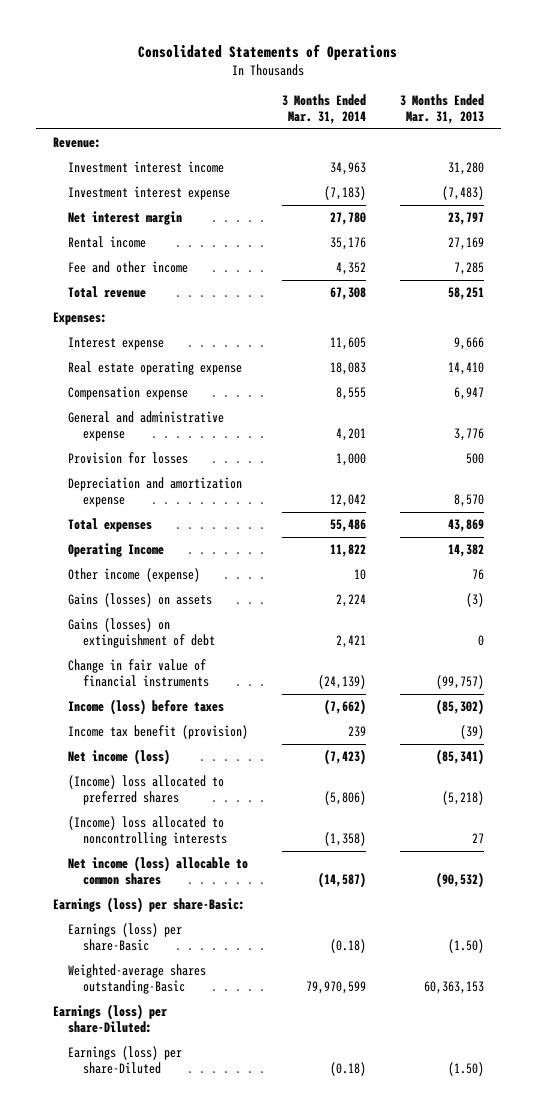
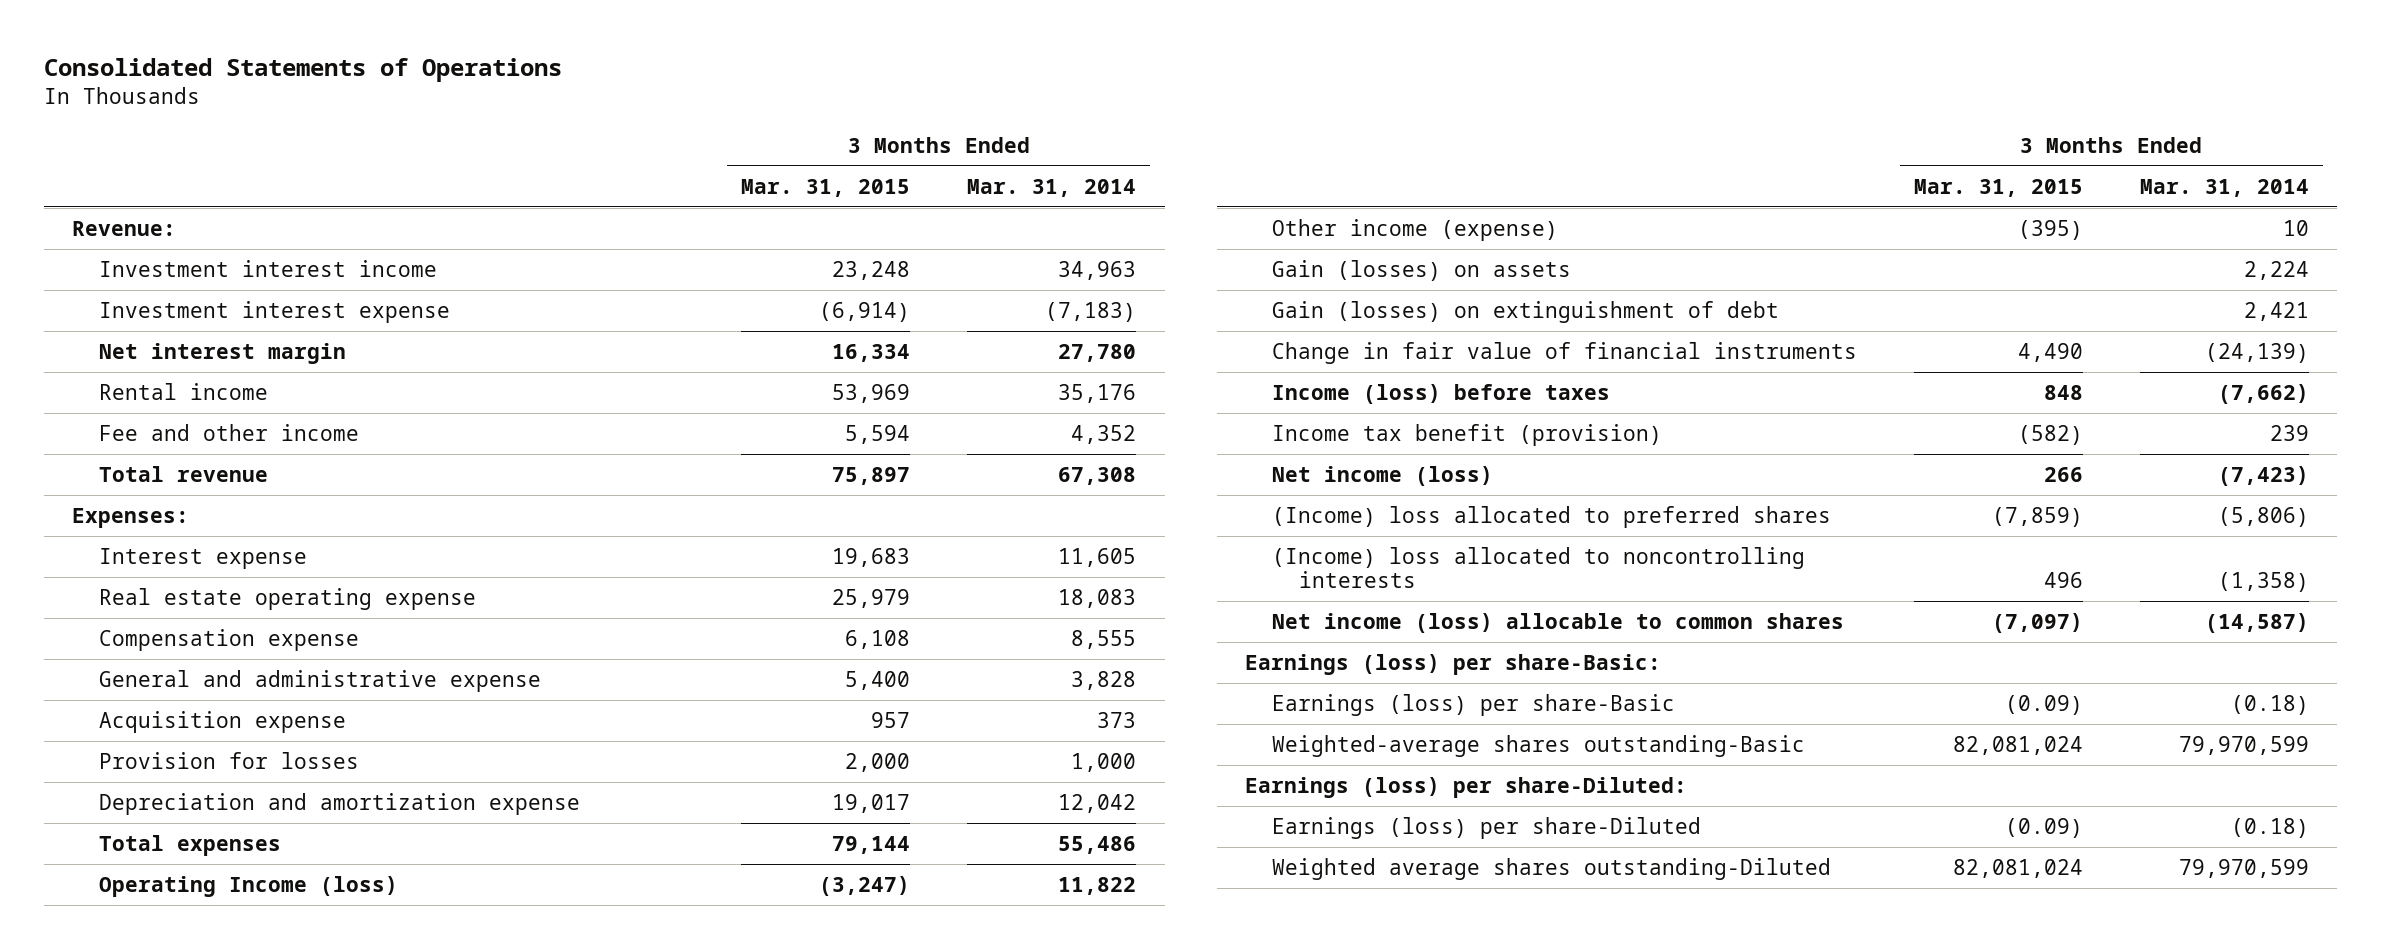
- | 3 Months Ended Mar. 31, 2014 | 3 Months Ended Mar. 31, 2013
+ | 3 Months Ended Mar. 31, 2015 | 3 Months Ended Mar. 31, 2014
- General and administrative expense | 4,201 | 3,776
+ General and administrative expense | 5,400 | 3,828
+ Acquisition expense | 957 | 373
- Operating Income | 11,822 | 14,382
+ Operating Income (loss) | (3,247) | 11,822
- Gains (losses) on assets | 2,224 | (3)
- Gains (losses) on extinguishment of debt | 2,421 | 0
+ Gain (losses) on assets | | 2,224
+ Gain (losses) on extinguishment of debt | | 2,421
+ Weighted average shares outstanding-Diluted | 82,081,024 | 79,970,599

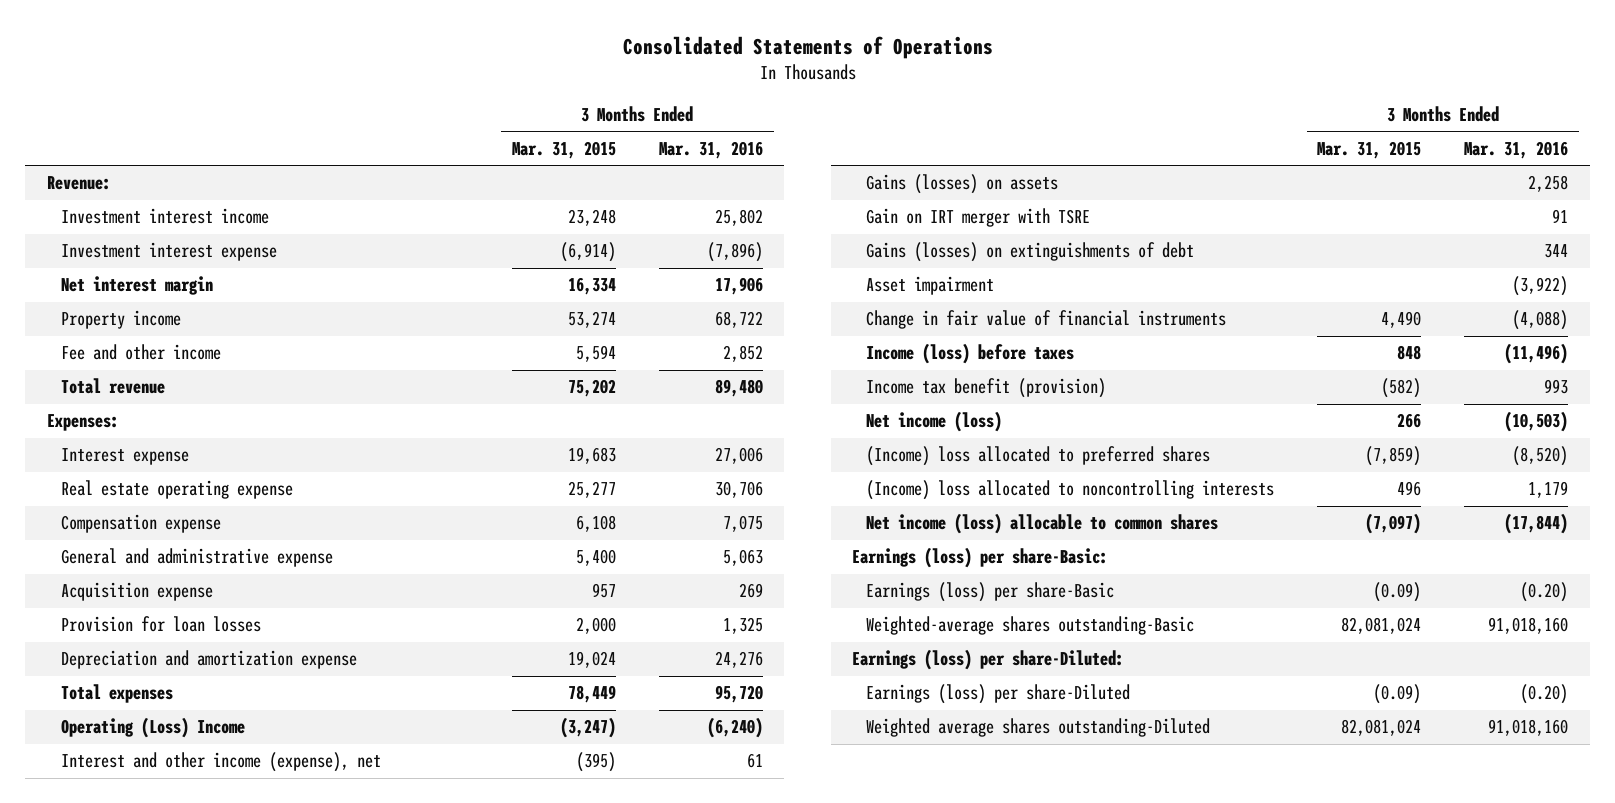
- | 3 Months Ended Mar. 31, 2015 | 3 Months Ended Mar. 31, 2014
+ | 3 Months Ended Mar. 31, 2015 | 3 Months Ended Mar. 31, 2016
- Rental income | 53,969 | 35,176
+ Property income | 53,274 | 68,722
- Total revenue | 75,897 | 67,308
+ Total revenue | 75,202 | 89,480
- Real estate operating expense | 25,979 | 18,083
+ Real estate operating expense | 25,277 | 30,706
- Provision for losses | 2,000 | 1,000
- Depreciation and amortization expense | 19,017 | 12,042
- Total expenses | 79,144 | 55,486
- Operating Income (loss) | (3,247) | 11,822
- Other income (expense) | (395) | 10
- Gain (losses) on assets | | 2,224
- Gain (losses) on extinguishment of debt | | 2,421
+ Provision for loan losses | 2,000 | 1,325
+ Depreciation and amortization expense | 19,024 | 24,276
+ Total expenses | 78,449 | 95,720
+ Operating (Loss) Income | (3,247) | (6,240)
+ Interest and other income (expense), net | (395) | 61
+ Gains (losses) on assets | | 2,258
+ Gain on IRT merger with TSRE | | 91
+ Gains (losses) on extinguishments of debt | | 344
+ Asset impairment | | (3,922)

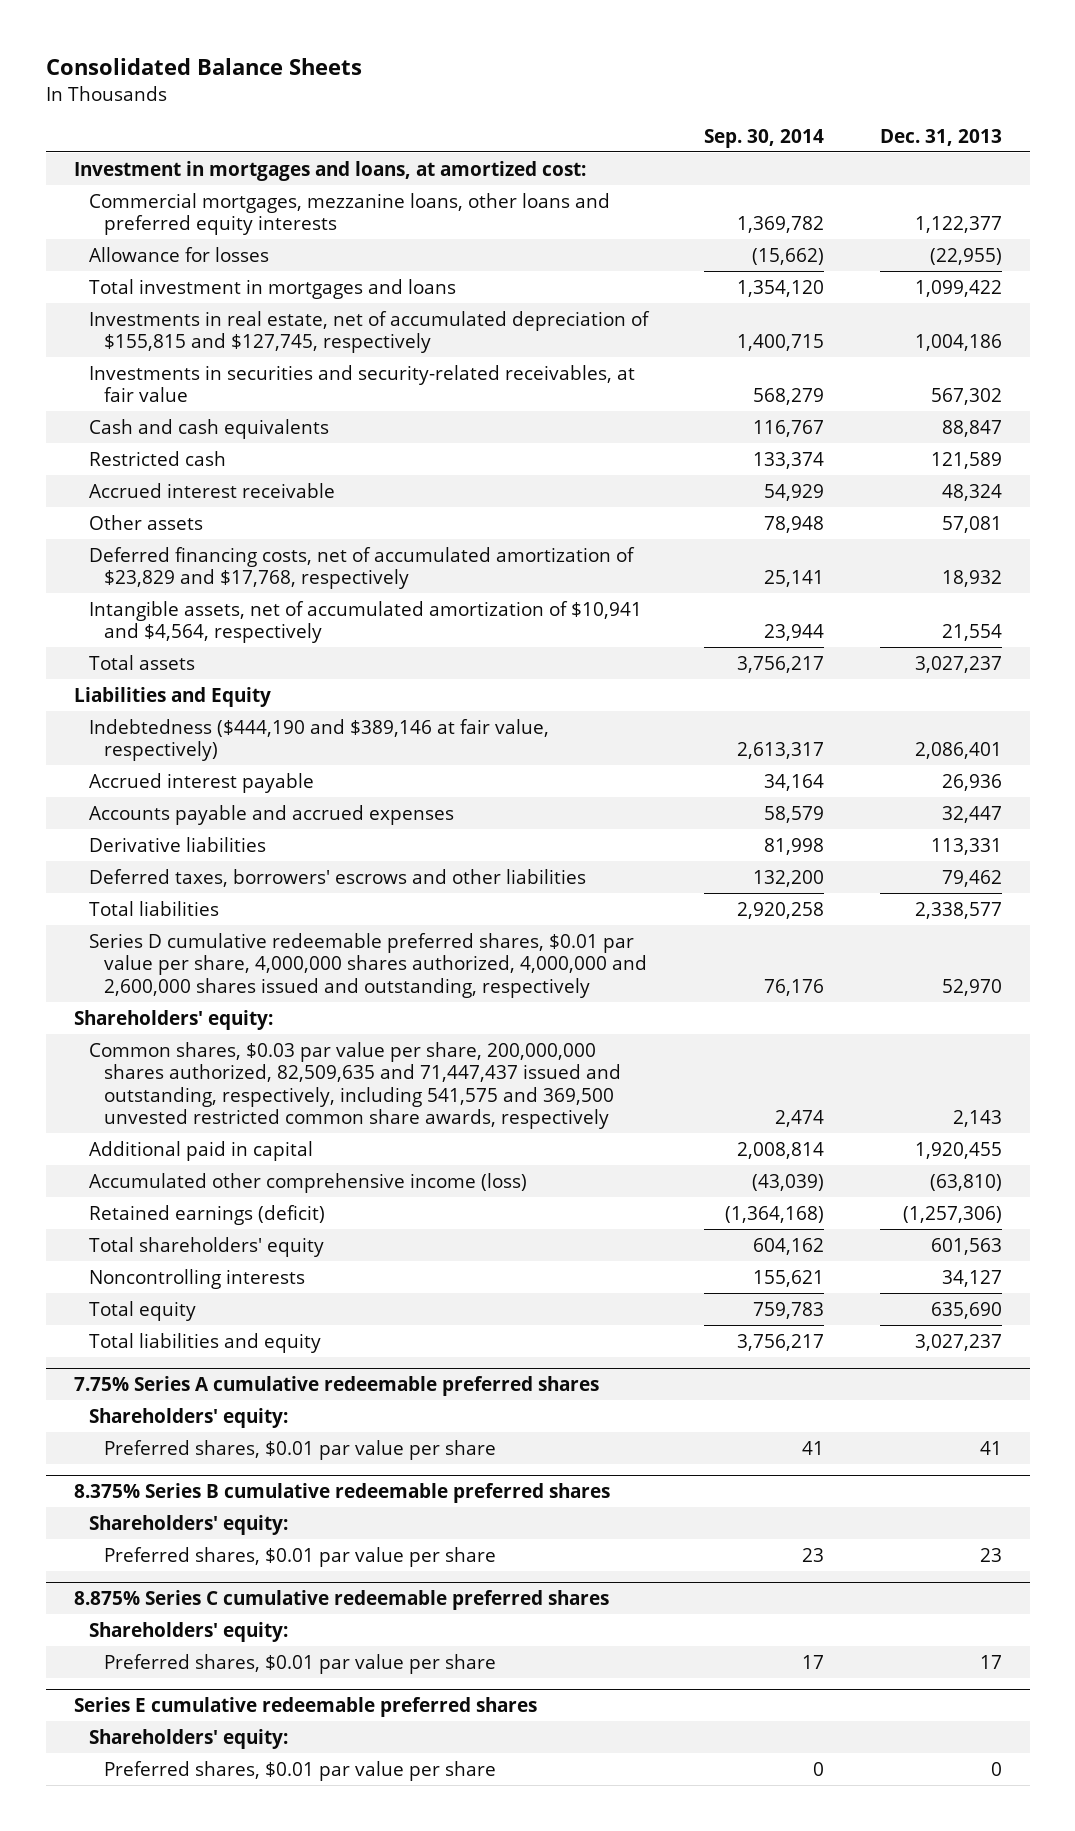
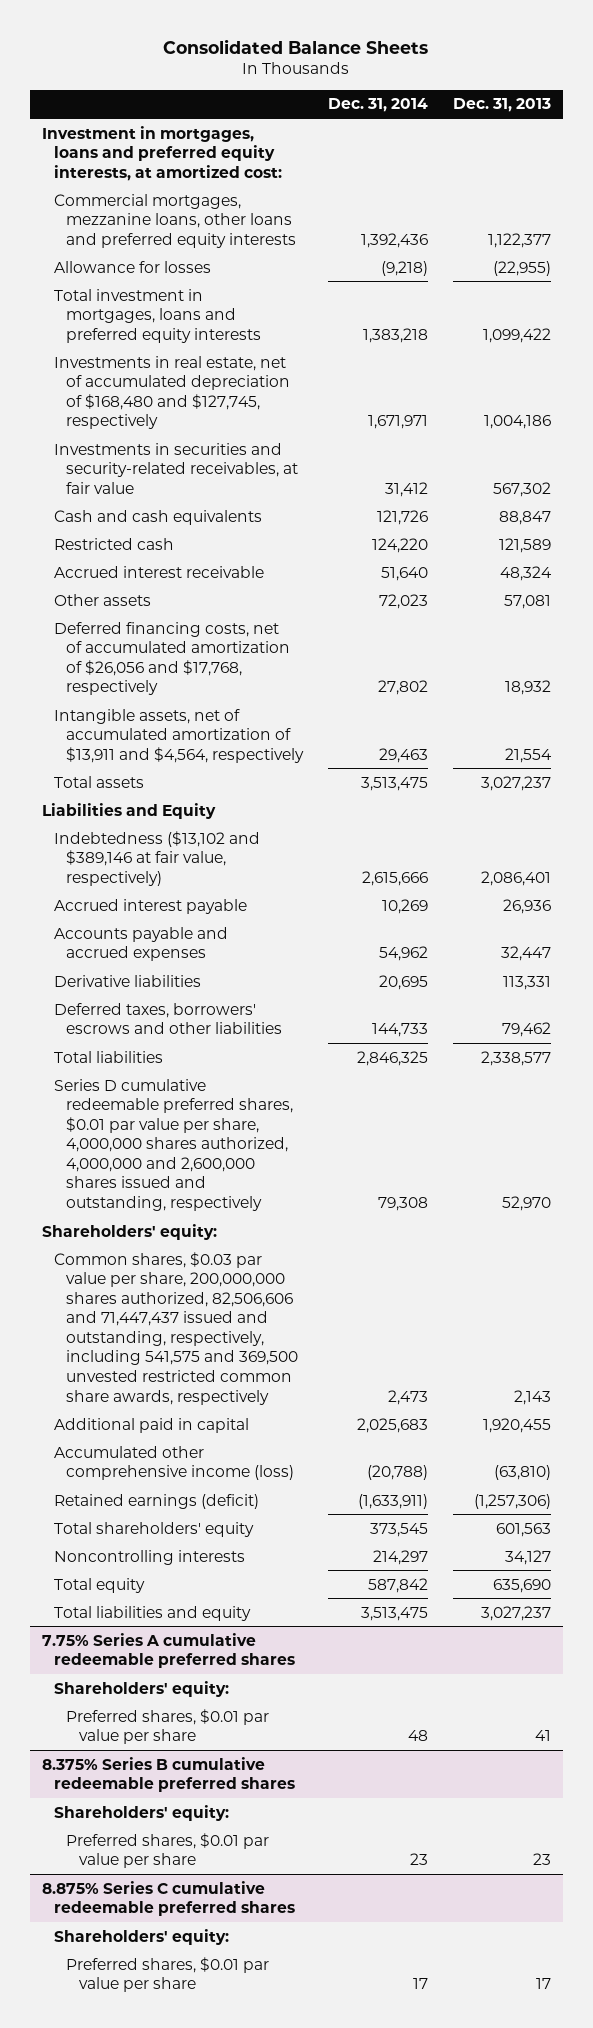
- | Sep. 30, 2014 | Dec. 31, 2013
+ | Dec. 31, 2014 | Dec. 31, 2013
- Investment in mortgages and loans, at amortized cost:
+ Investment in mortgages, loans and preferred equity interests, at amortized cost:
- Total investment in mortgages and loans | 1,354,120 | 1,099,422
- Investments in real estate, net of accumulated depreciation of $155,815 and $127,745, respectively | 1,400,715 | 1,004,186
+ Total investment in mortgages, loans and preferred equity interests | 1,383,218 | 1,099,422
+ Investments in real estate, net of accumulated depreciation of $168,480 and $127,745, respectively | 1,671,971 | 1,004,186
- Deferred financing costs, net of accumulated amortization of $23,829 and $17,768, respectively | 25,141 | 18,932
- Intangible assets, net of accumulated amortization of $10,941 and $4,564, respectively | 23,944 | 21,554
+ Deferred financing costs, net of accumulated amortization of $26,056 and $17,768, respectively | 27,802 | 18,932
+ Intangible assets, net of accumulated amortization of $13,911 and $4,564, respectively | 29,463 | 21,554
- Indebtedness ($444,190 and $389,146 at fair value, respectively) | 2,613,317 | 2,086,401
+ Indebtedness ($13,102 and $389,146 at fair value, respectively) | 2,615,666 | 2,086,401
- Common shares, $0.03 par value per share, 200,000,000 shares authorized, 82,509,635 and 71,447,437 issued and outstanding, respectively, including 541,575 and 369,500 unvested restricted common share awards, respectively | 2,474 | 2,143
+ Common shares, $0.03 par value per share, 200,000,000 shares authorized, 82,506,606 and 71,447,437 issued and outstanding, respectively, including 541,575 and 369,500 unvested restricted common share awards, respectively | 2,473 | 2,143
- Series E cumulative redeemable preferred shares
- Shareholders' equity:
- Preferred shares, $0.01 par value per share | 0 | 0

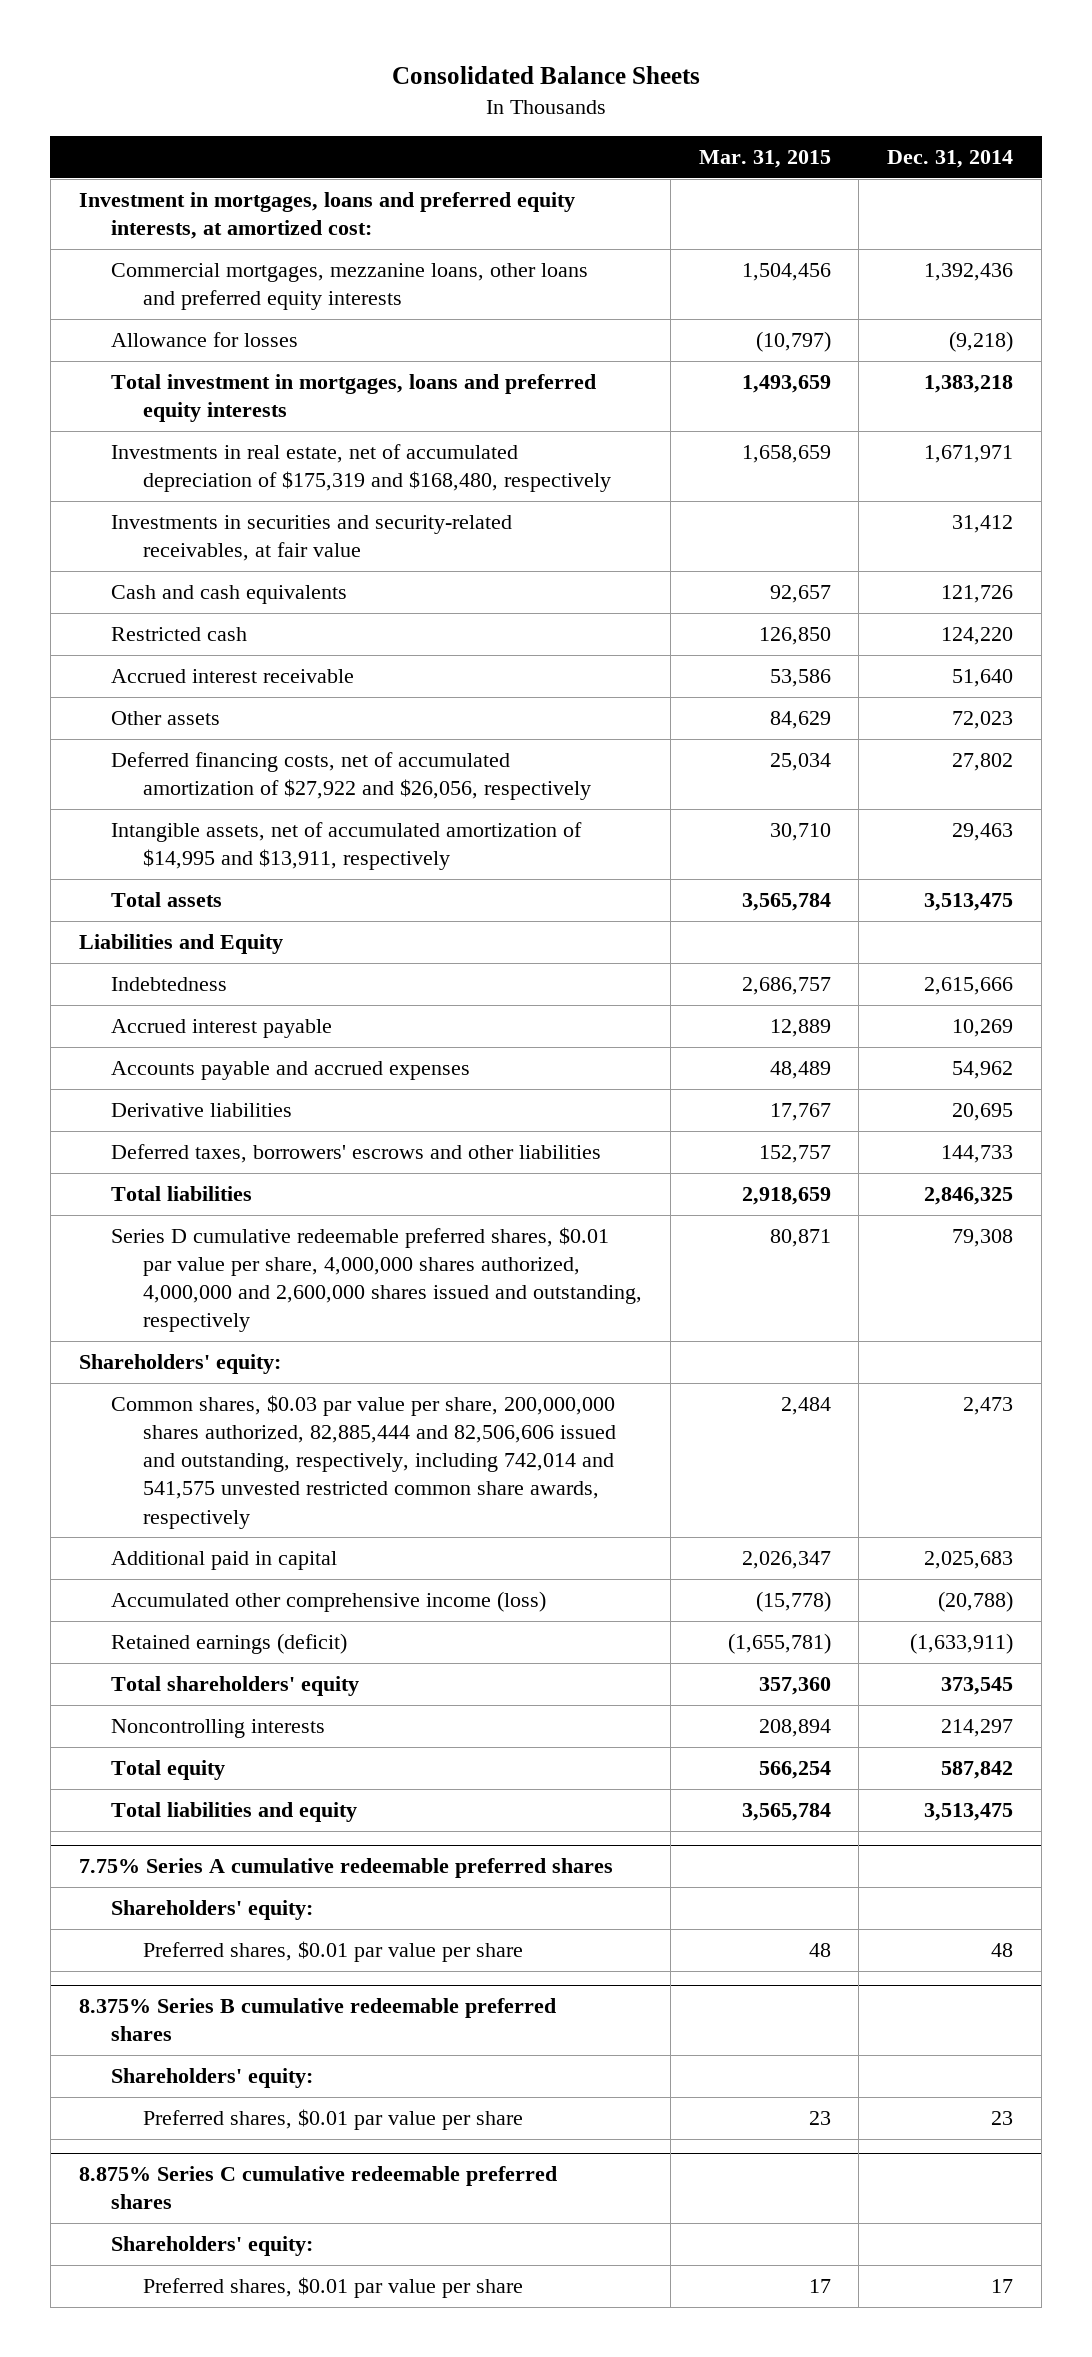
- | Dec. 31, 2014 | Dec. 31, 2013
+ | Mar. 31, 2015 | Dec. 31, 2014
- Investments in real estate, net of accumulated depreciation of $168,480 and $127,745, respectively | 1,671,971 | 1,004,186
+ Investments in real estate, net of accumulated depreciation of $175,319 and $168,480, respectively | 1,658,659 | 1,671,971
- Deferred financing costs, net of accumulated amortization of $26,056 and $17,768, respectively | 27,802 | 18,932
- Intangible assets, net of accumulated amortization of $13,911 and $4,564, respectively | 29,463 | 21,554
+ Deferred financing costs, net of accumulated amortization of $27,922 and $26,056, respectively | 25,034 | 27,802
+ Intangible assets, net of accumulated amortization of $14,995 and $13,911, respectively | 30,710 | 29,463
- Indebtedness ($13,102 and $389,146 at fair value, respectively) | 2,615,666 | 2,086,401
+ Indebtedness | 2,686,757 | 2,615,666
- Common shares, $0.03 par value per share, 200,000,000 shares authorized, 82,506,606 and 71,447,437 issued and outstanding, respectively, including 541,575 and 369,500 unvested restricted common share awards, respectively | 2,473 | 2,143
+ Common shares, $0.03 par value per share, 200,000,000 shares authorized, 82,885,444 and 82,506,606 issued and outstanding, respectively, including 742,014 and 541,575 unvested restricted common share awards, respectively | 2,484 | 2,473

